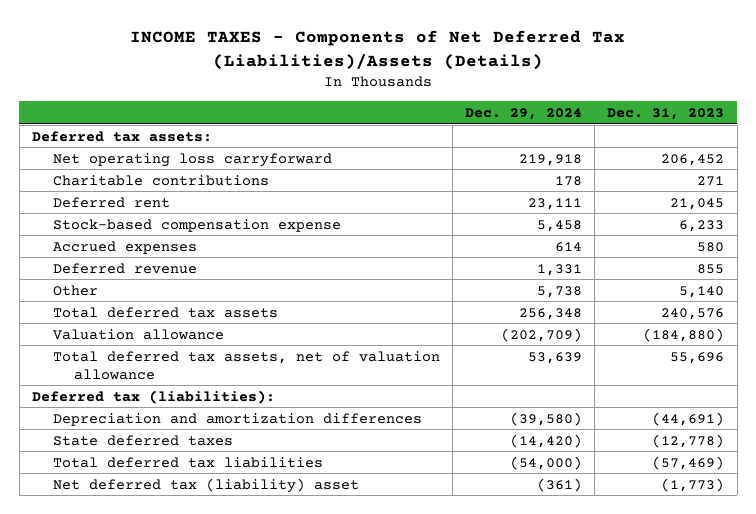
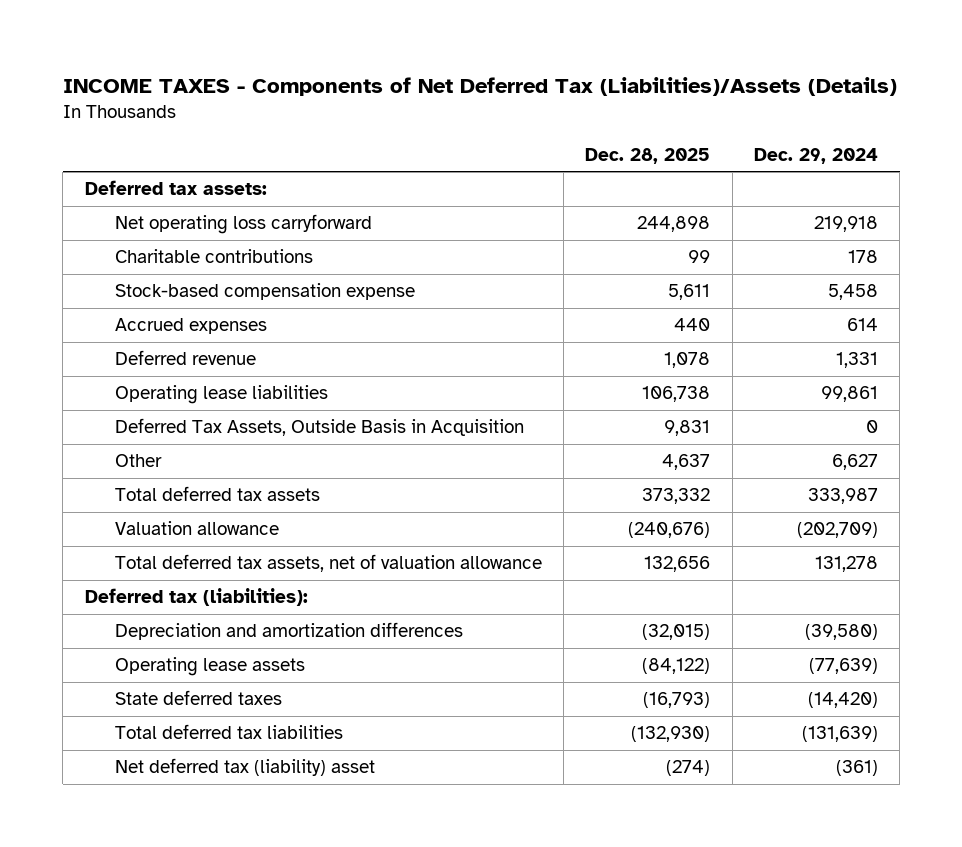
- | Dec. 29, 2024 | Dec. 31, 2023
+ | Dec. 28, 2025 | Dec. 29, 2024
- Deferred rent | 23,111 | 21,045
- Other | 5,738 | 5,140
- Total deferred tax assets | 256,348 | 240,576
+ Operating lease liabilities | 106,738 | 99,861
+ Deferred Tax Assets, Outside Basis in Acquisition | 9,831 | 0
+ Other | 4,637 | 6,627
+ Total deferred tax assets | 373,332 | 333,987
- Total deferred tax assets, net of valuation allowance | 53,639 | 55,696
+ Total deferred tax assets, net of valuation allowance | 132,656 | 131,278
+ Operating lease assets | (84,122) | (77,639)
- Total deferred tax liabilities | (54,000) | (57,469)
+ Total deferred tax liabilities | (132,930) | (131,639)

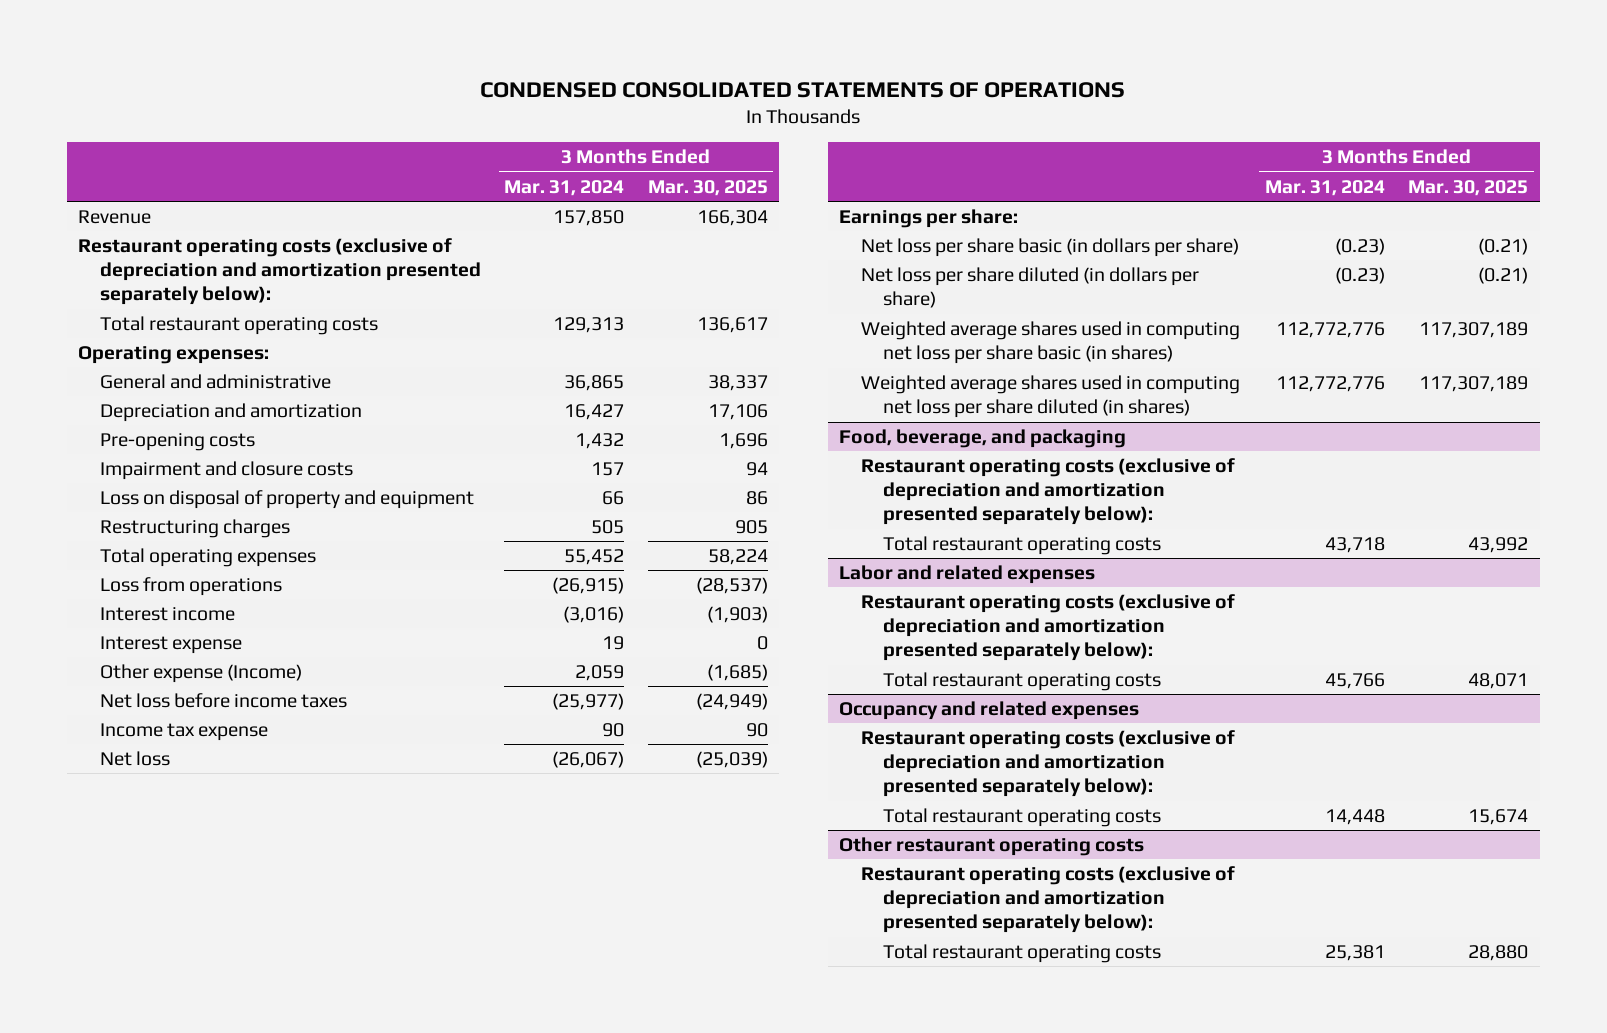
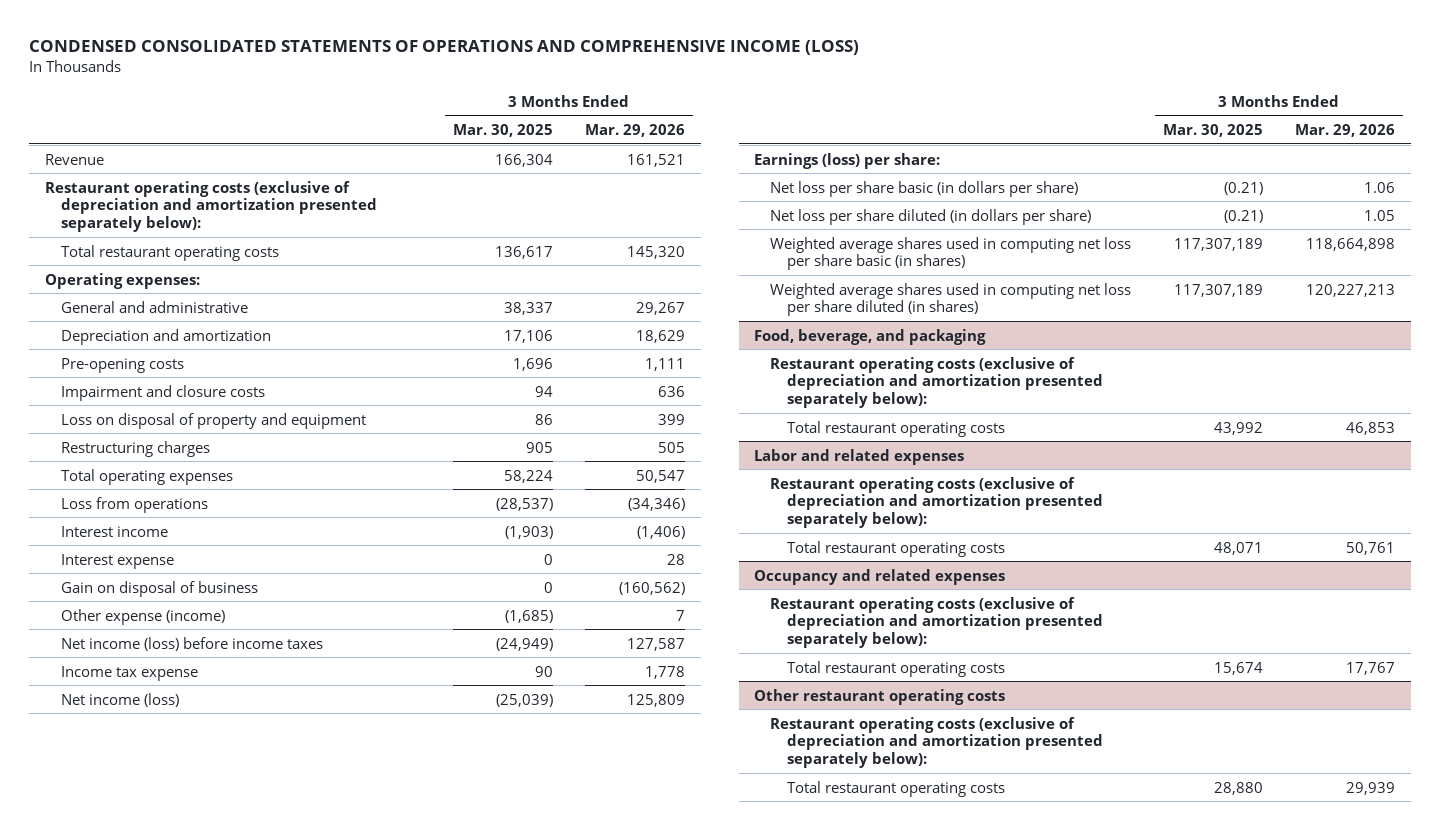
- CONDENSED CONSOLIDATED STATEMENTS OF OPERATIONS
+ CONDENSED CONSOLIDATED STATEMENTS OF OPERATIONS AND COMPREHENSIVE INCOME (LOSS)
- | 3 Months Ended Mar. 31, 2024 | 3 Months Ended Mar. 30, 2025
+ | 3 Months Ended Mar. 30, 2025 | 3 Months Ended Mar. 29, 2026
- Other expense (Income) | 2,059 | (1,685)
- Net loss before income taxes | (25,977) | (24,949)
+ Gain on disposal of business | 0 | (160,562)
+ Other expense (income) | (1,685) | 7
+ Net income (loss) before income taxes | (24,949) | 127,587
- Net loss | (26,067) | (25,039)
- Earnings per share:
+ Net income (loss) | (25,039) | 125,809
+ Earnings (loss) per share:

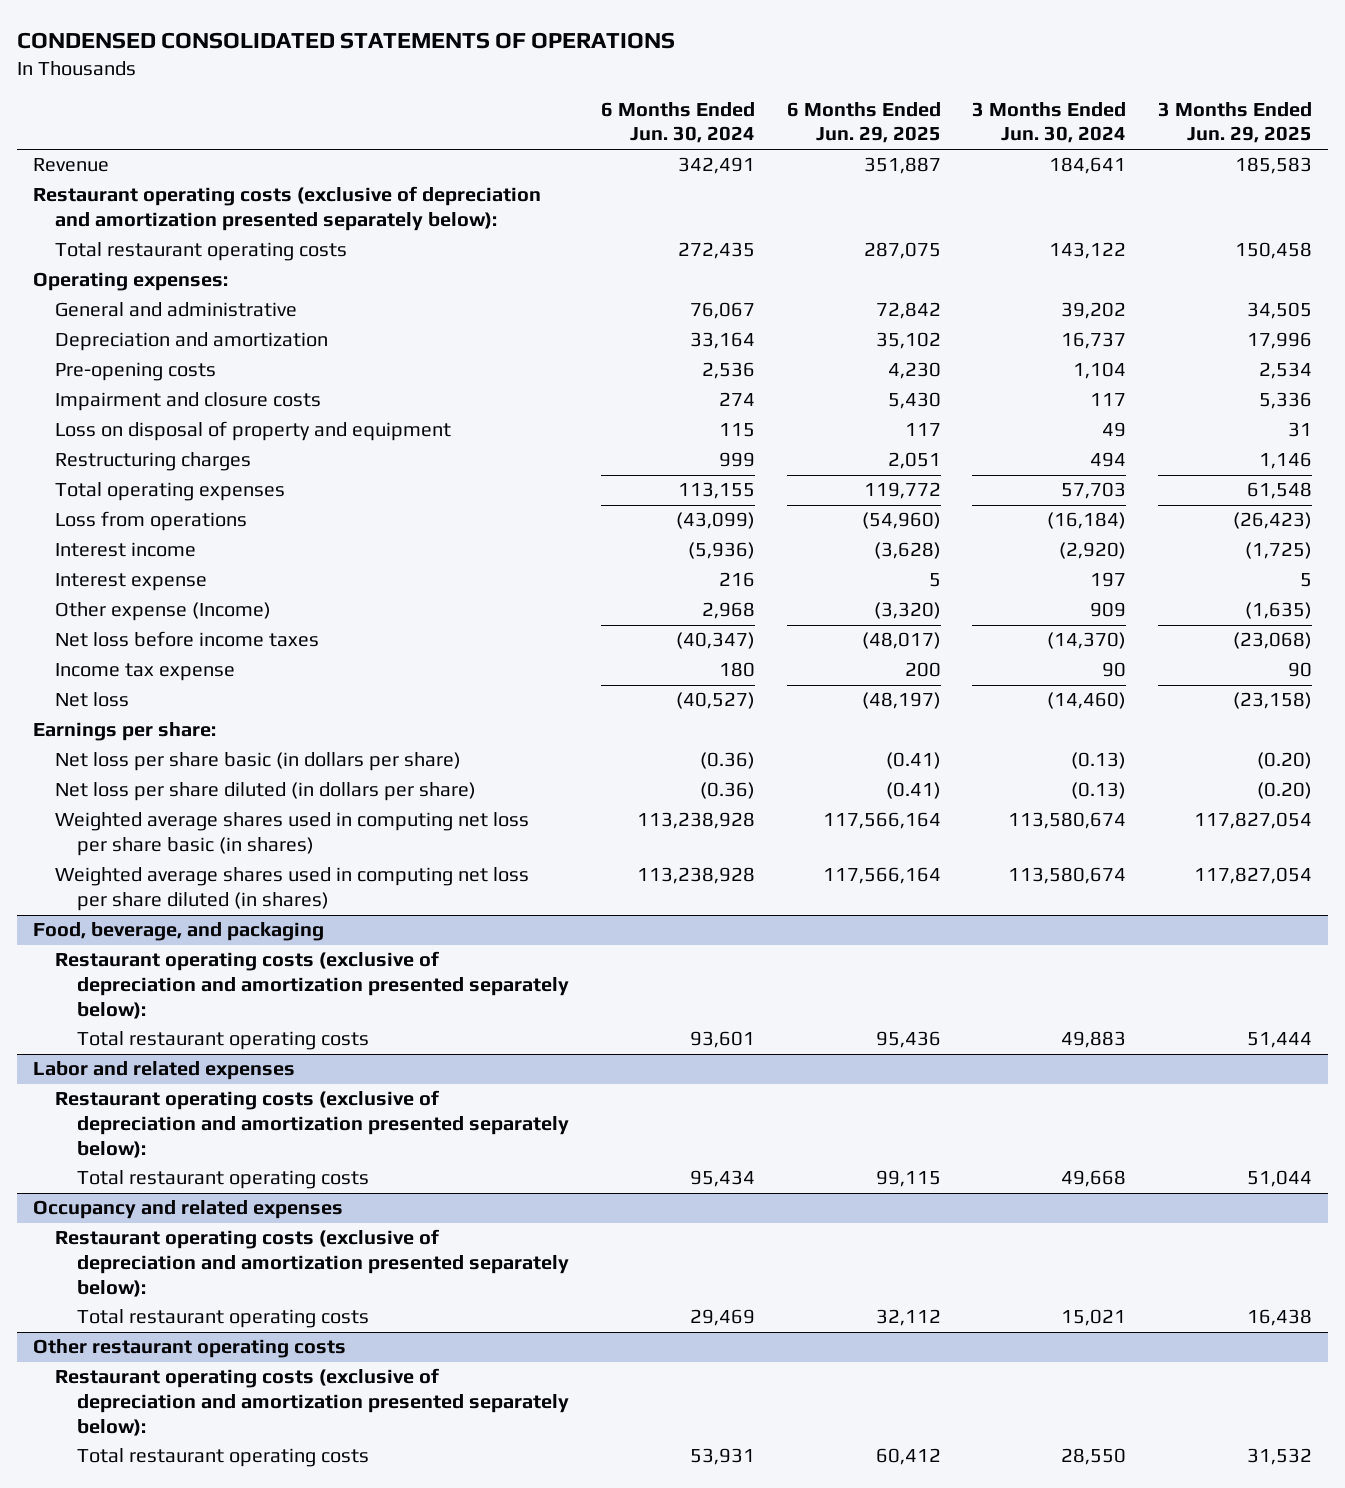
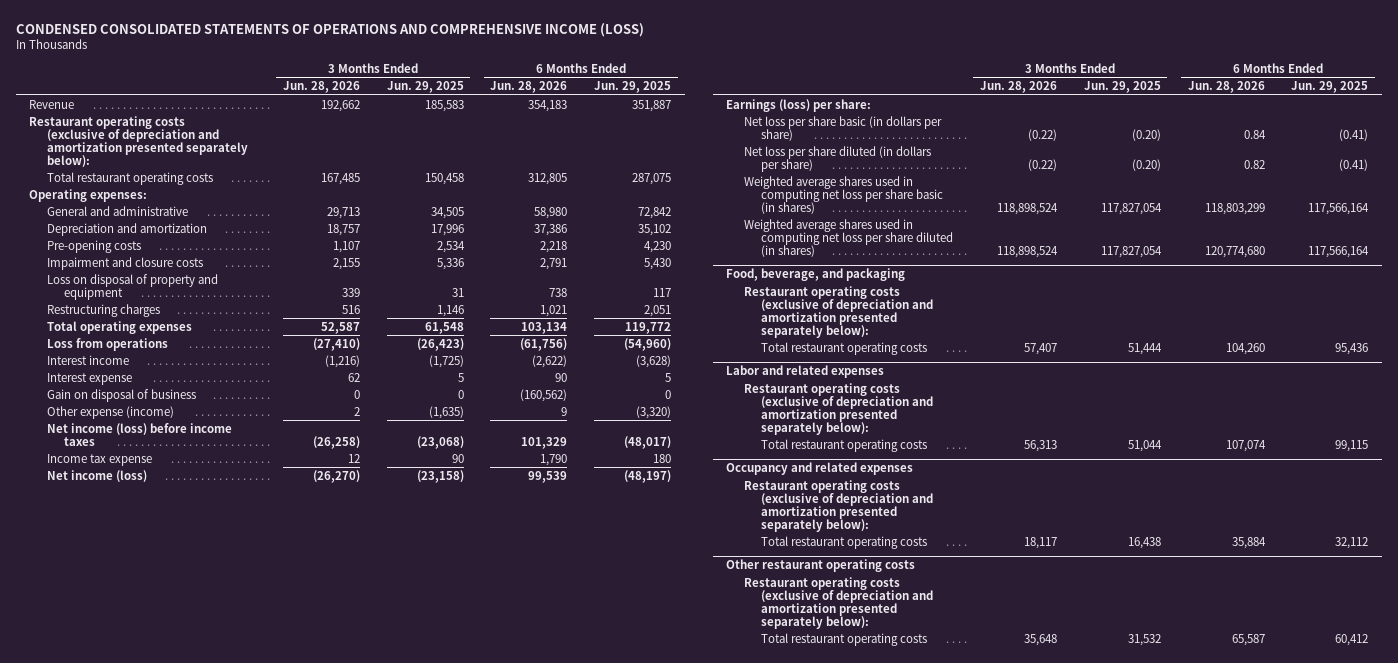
- CONDENSED CONSOLIDATED STATEMENTS OF OPERATIONS
+ CONDENSED CONSOLIDATED STATEMENTS OF OPERATIONS AND COMPREHENSIVE INCOME (LOSS)
- | 6 Months Ended Jun. 30, 2024 | 6 Months Ended Jun. 29, 2025 | 3 Months Ended Jun. 30, 2024 | 3 Months Ended Jun. 29, 2025
+ | 3 Months Ended Jun. 28, 2026 | 3 Months Ended Jun. 29, 2025 | 6 Months Ended Jun. 28, 2026 | 6 Months Ended Jun. 29, 2025
- Other expense (Income) | 2,968 | (3,320) | 909 | (1,635)
- Net loss before income taxes | (40,347) | (48,017) | (14,370) | (23,068)
- Income tax expense | 180 | 200 | 90 | 90
- Net loss | (40,527) | (48,197) | (14,460) | (23,158)
- Earnings per share:
+ Gain on disposal of business | 0 | 0 | (160,562) | 0
+ Other expense (income) | 2 | (1,635) | 9 | (3,320)
+ Net income (loss) before income taxes | (26,258) | (23,068) | 101,329 | (48,017)
+ Income tax expense | 12 | 90 | 1,790 | 180
+ Net income (loss) | (26,270) | (23,158) | 99,539 | (48,197)
+ Earnings (loss) per share:

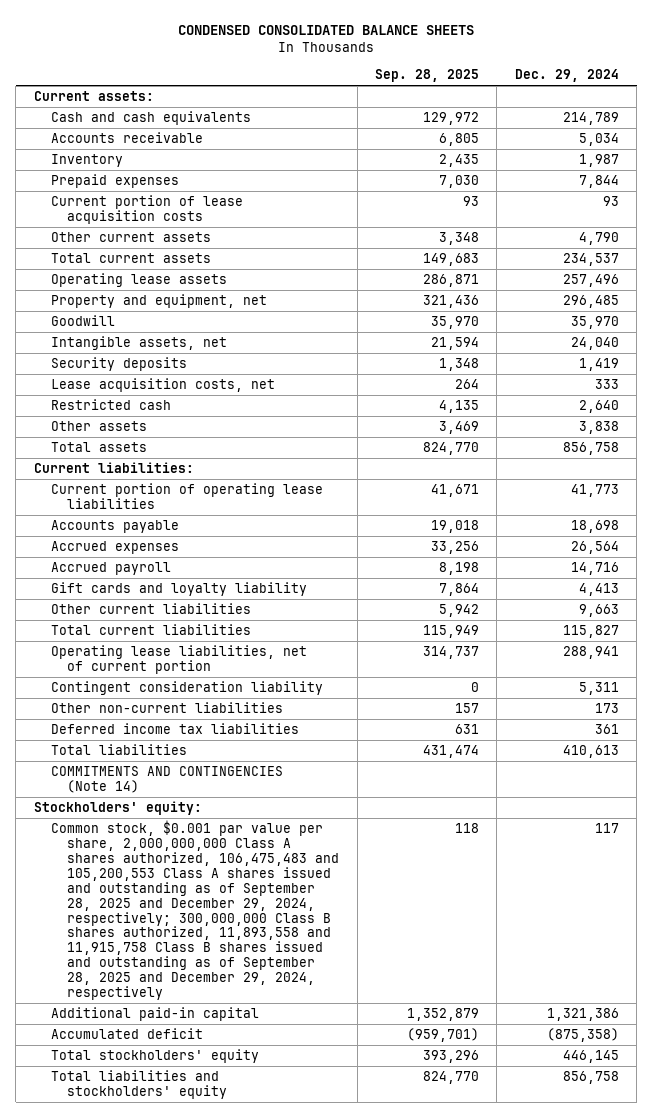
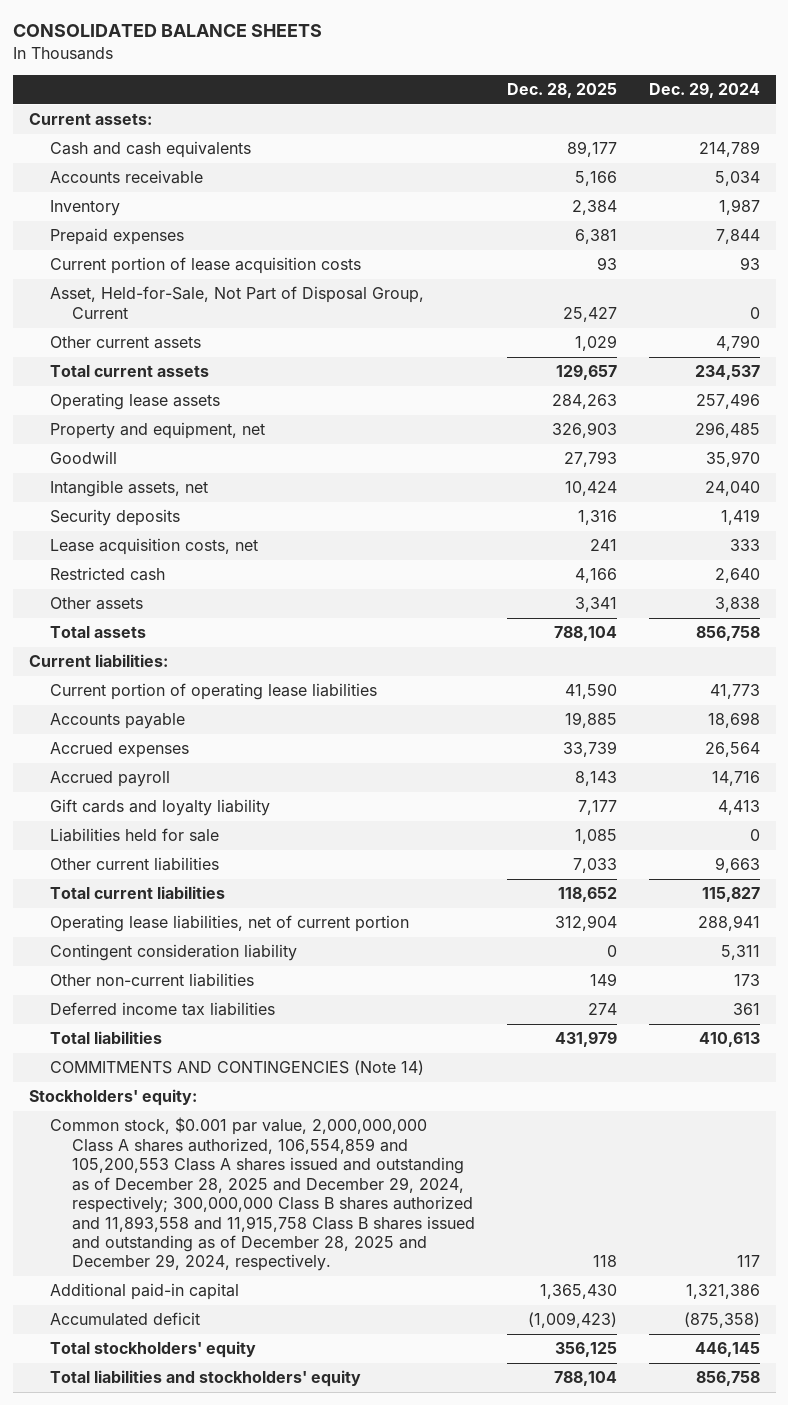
- CONDENSED CONSOLIDATED BALANCE SHEETS
+ CONSOLIDATED BALANCE SHEETS
- | Sep. 28, 2025 | Dec. 29, 2024
+ | Dec. 28, 2025 | Dec. 29, 2024
+ Asset, Held-for-Sale, Not Part of Disposal Group, Current | 25,427 | 0
+ Liabilities held for sale | 1,085 | 0
- Common stock, $0.001 par value per share, 2,000,000,000 Class A shares authorized, 106,475,483 and 105,200,553 Class A shares issued and outstanding as of September 28, 2025 and December 29, 2024, respectively; 300,000,000 Class B shares authorized, 11,893,558 and 11,915,758 Class B shares issued and outstanding as of September 28, 2025 and December 29, 2024, respectively | 118 | 117
+ Common stock, $0.001 par value, 2,000,000,000 Class A shares authorized, 106,554,859 and 105,200,553 Class A shares issued and outstanding as of December 28, 2025 and December 29, 2024, respectively; 300,000,000 Class B shares authorized and 11,893,558 and 11,915,758 Class B shares issued and outstanding as of December 28, 2025 and December 29, 2024, respectively. | 118 | 117

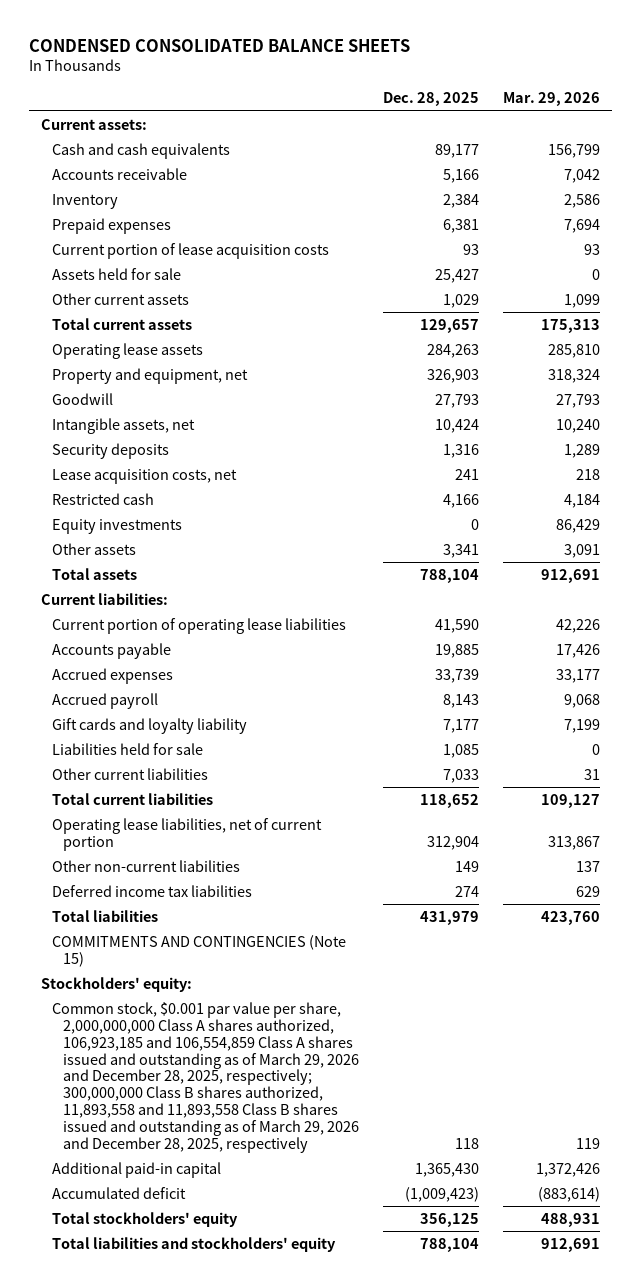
- CONSOLIDATED BALANCE SHEETS
+ CONDENSED CONSOLIDATED BALANCE SHEETS
- | Dec. 28, 2025 | Dec. 29, 2024
+ | Dec. 28, 2025 | Mar. 29, 2026
- Asset, Held-for-Sale, Not Part of Disposal Group, Current | 25,427 | 0
+ Assets held for sale | 25,427 | 0
+ Equity investments | 0 | 86,429
- Contingent consideration liability | 0 | 5,311
- COMMITMENTS AND CONTINGENCIES (Note 14)
+ COMMITMENTS AND CONTINGENCIES (Note 15)
- Common stock, $0.001 par value, 2,000,000,000 Class A shares authorized, 106,554,859 and 105,200,553 Class A shares issued and outstanding as of December 28, 2025 and December 29, 2024, respectively; 300,000,000 Class B shares authorized and 11,893,558 and 11,915,758 Class B shares issued and outstanding as of December 28, 2025 and December 29, 2024, respectively. | 118 | 117
+ Common stock, $0.001 par value per share, 2,000,000,000 Class A shares authorized, 106,923,185 and 106,554,859 Class A shares issued and outstanding as of March 29, 2026 and December 28, 2025, respectively; 300,000,000 Class B shares authorized, 11,893,558 and 11,893,558 Class B shares issued and outstanding as of March 29, 2026 and December 28, 2025, respectively | 118 | 119

